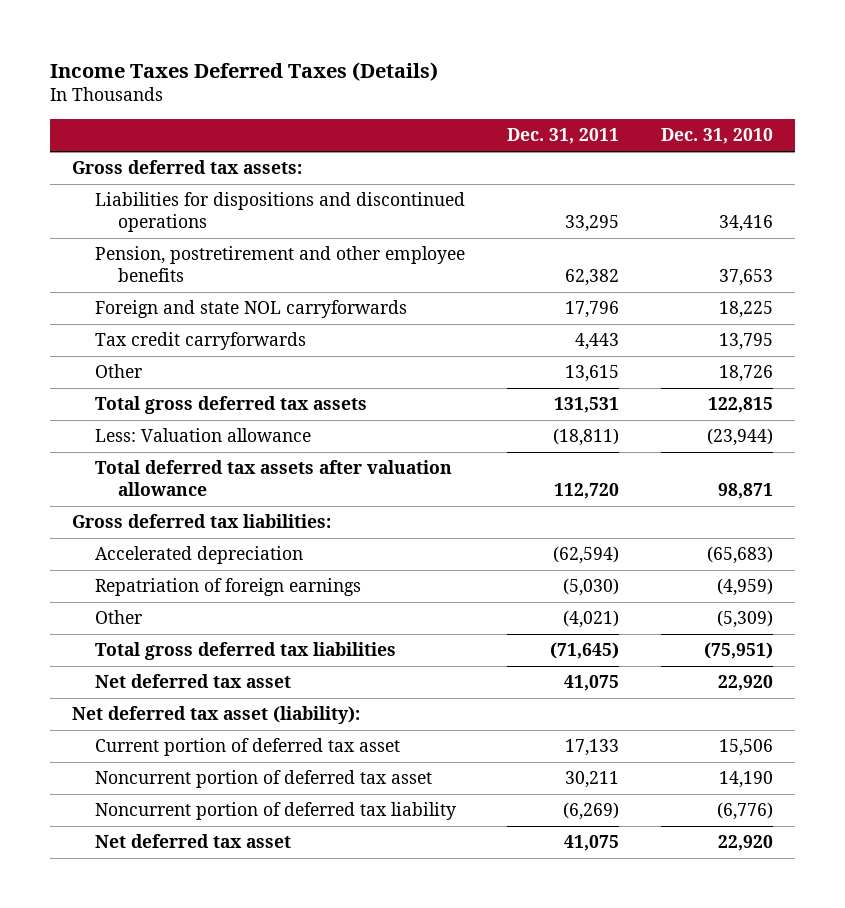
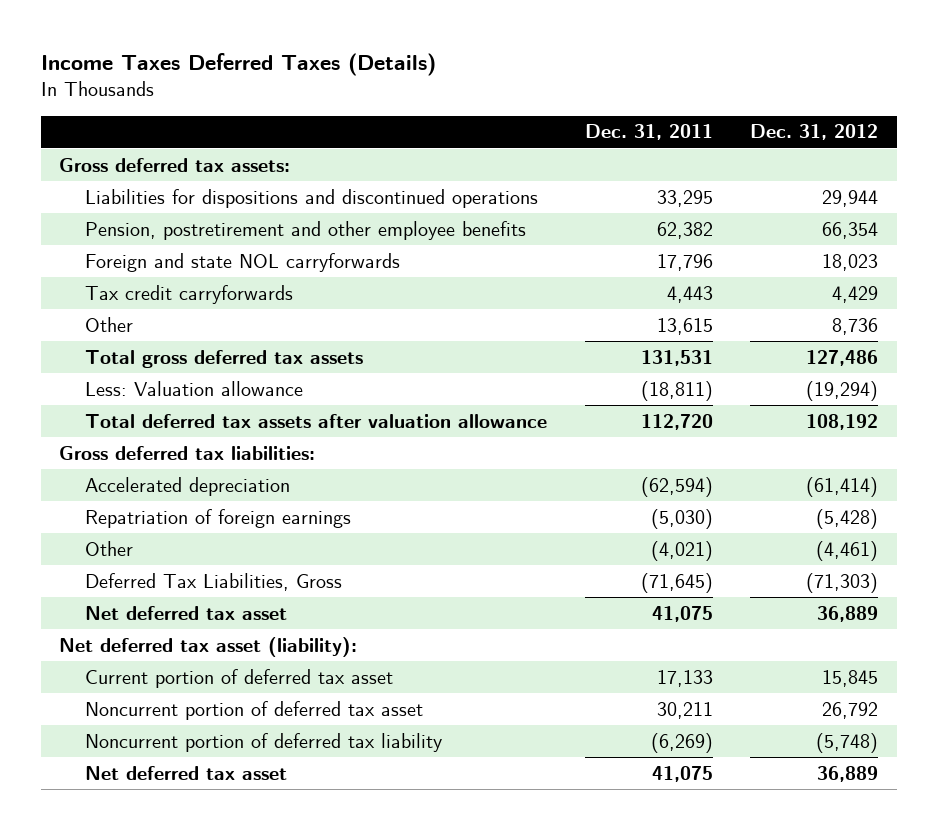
- | Dec. 31, 2011 | Dec. 31, 2010
+ | Dec. 31, 2011 | Dec. 31, 2012
- Total gross deferred tax liabilities | (71,645) | (75,951)
+ Deferred Tax Liabilities, Gross | (71,645) | (71,303)

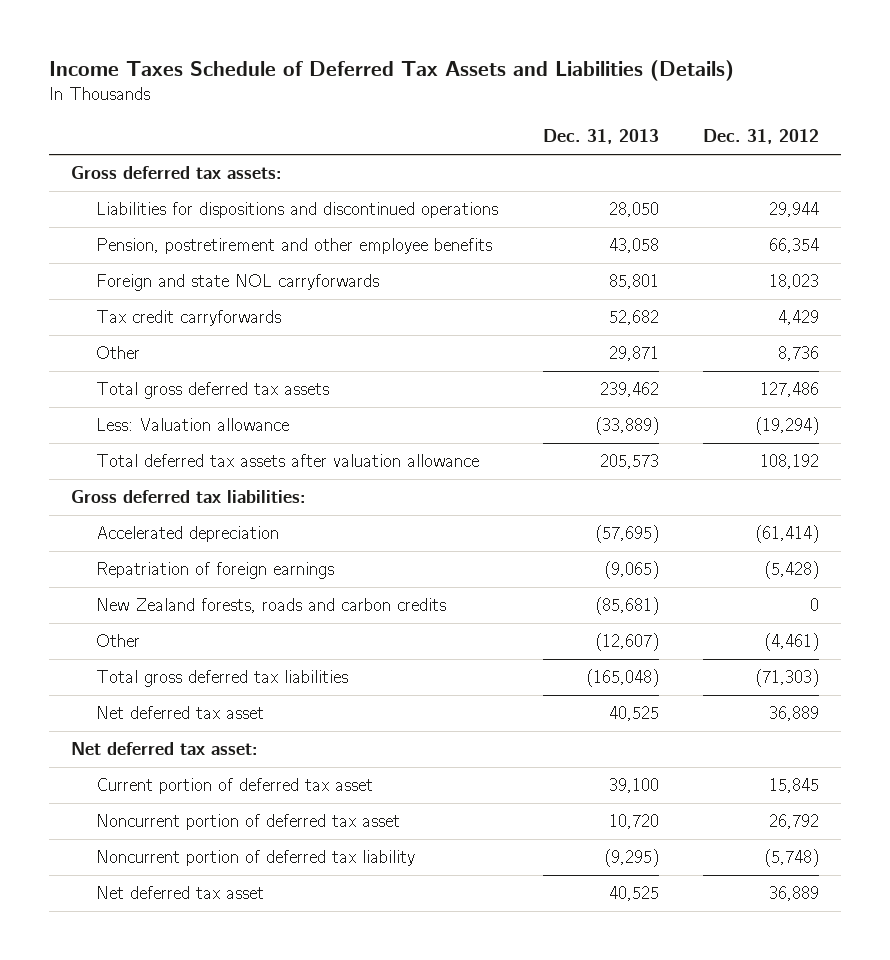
- Income Taxes Deferred Taxes (Details)
+ Income Taxes Schedule of Deferred Tax Assets and Liabilities (Details)
- | Dec. 31, 2011 | Dec. 31, 2012
+ | Dec. 31, 2013 | Dec. 31, 2012
+ New Zealand forests, roads and carbon credits | (85,681) | 0
- Deferred Tax Liabilities, Gross | (71,645) | (71,303)
+ Total gross deferred tax liabilities | (165,048) | (71,303)
- Net deferred tax asset (liability):
+ Net deferred tax asset:

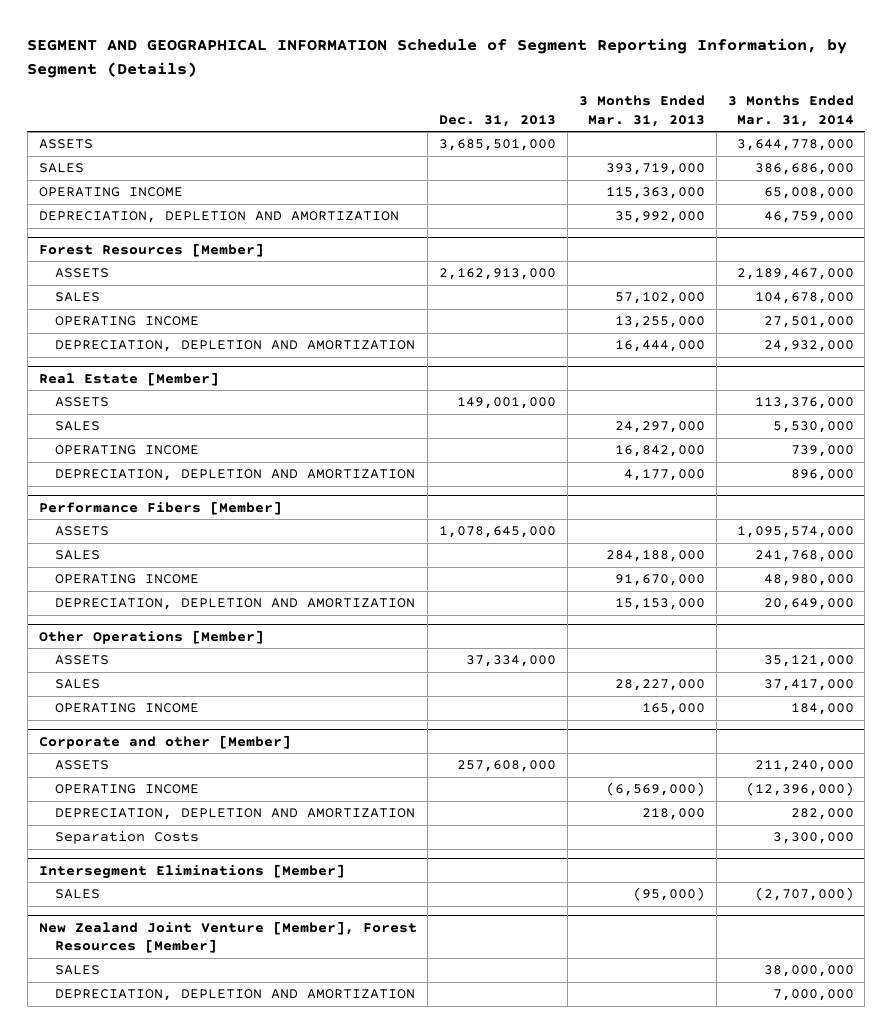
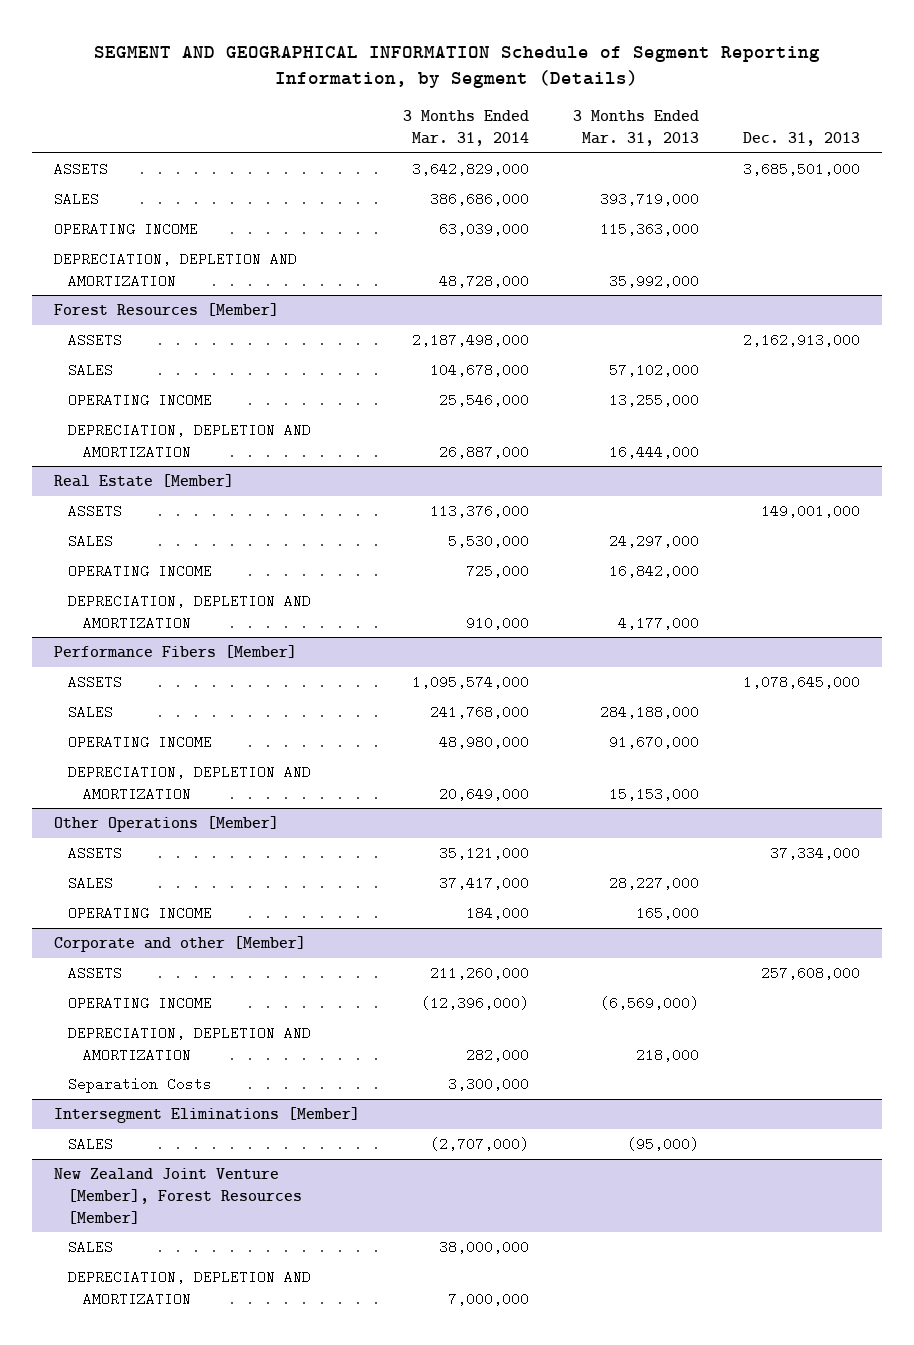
- | Dec. 31, 2013 | 3 Months Ended Mar. 31, 2013 | 3 Months Ended Mar. 31, 2014
+ | 3 Months Ended Mar. 31, 2014 | 3 Months Ended Mar. 31, 2013 | Dec. 31, 2013
- ASSETS | 3,685,501,000 | | 3,644,778,000
+ ASSETS | 3,642,829,000 | | 3,685,501,000
- OPERATING INCOME | | 115,363,000 | 65,008,000
- DEPRECIATION, DEPLETION AND AMORTIZATION | | 35,992,000 | 46,759,000
+ OPERATING INCOME | 63,039,000 | 115,363,000 |
+ DEPRECIATION, DEPLETION AND AMORTIZATION | 48,728,000 | 35,992,000 |
@ Forest Resources [Member]
- ASSETS | 2,162,913,000 | | 2,189,467,000
+ ASSETS | 2,187,498,000 | | 2,162,913,000
- OPERATING INCOME | | 13,255,000 | 27,501,000
- DEPRECIATION, DEPLETION AND AMORTIZATION | | 16,444,000 | 24,932,000
+ OPERATING INCOME | 25,546,000 | 13,255,000 |
+ DEPRECIATION, DEPLETION AND AMORTIZATION | 26,887,000 | 16,444,000 |
@ Real Estate [Member]
- OPERATING INCOME | | 16,842,000 | 739,000
- DEPRECIATION, DEPLETION AND AMORTIZATION | | 4,177,000 | 896,000
+ OPERATING INCOME | 725,000 | 16,842,000 |
+ DEPRECIATION, DEPLETION AND AMORTIZATION | 910,000 | 4,177,000 |
@ Corporate and other [Member]
- ASSETS | 257,608,000 | | 211,240,000
+ ASSETS | 211,260,000 | | 257,608,000

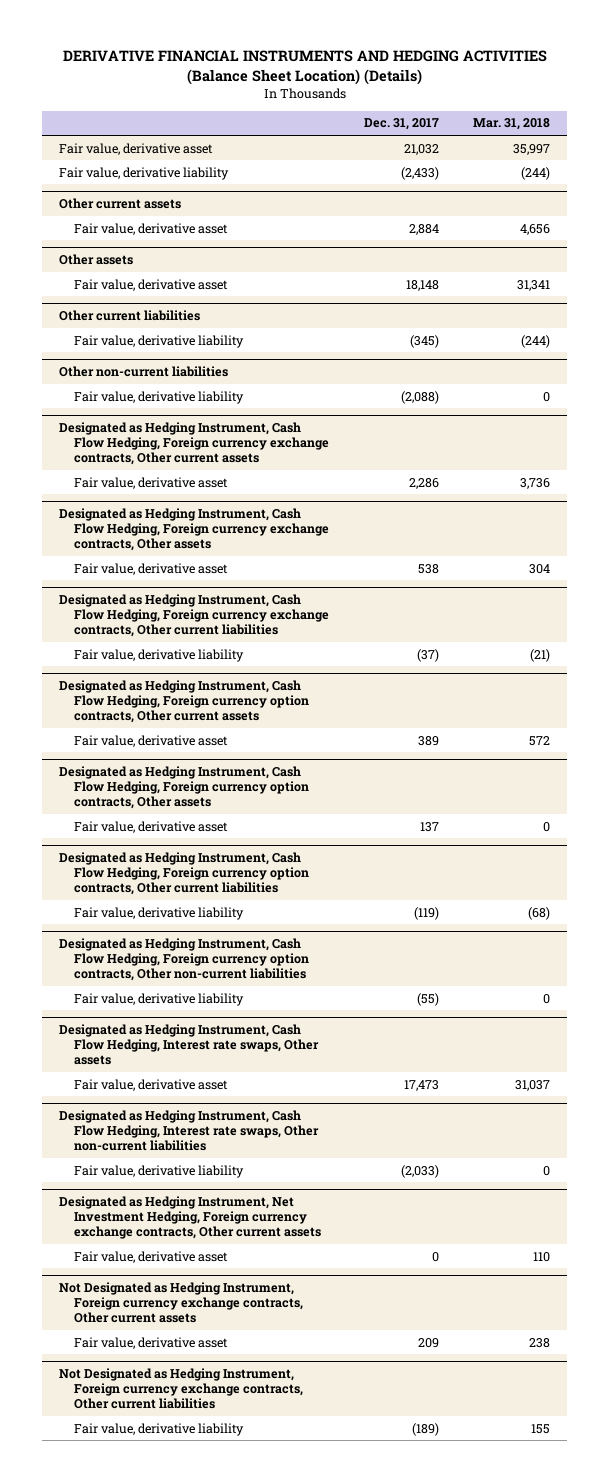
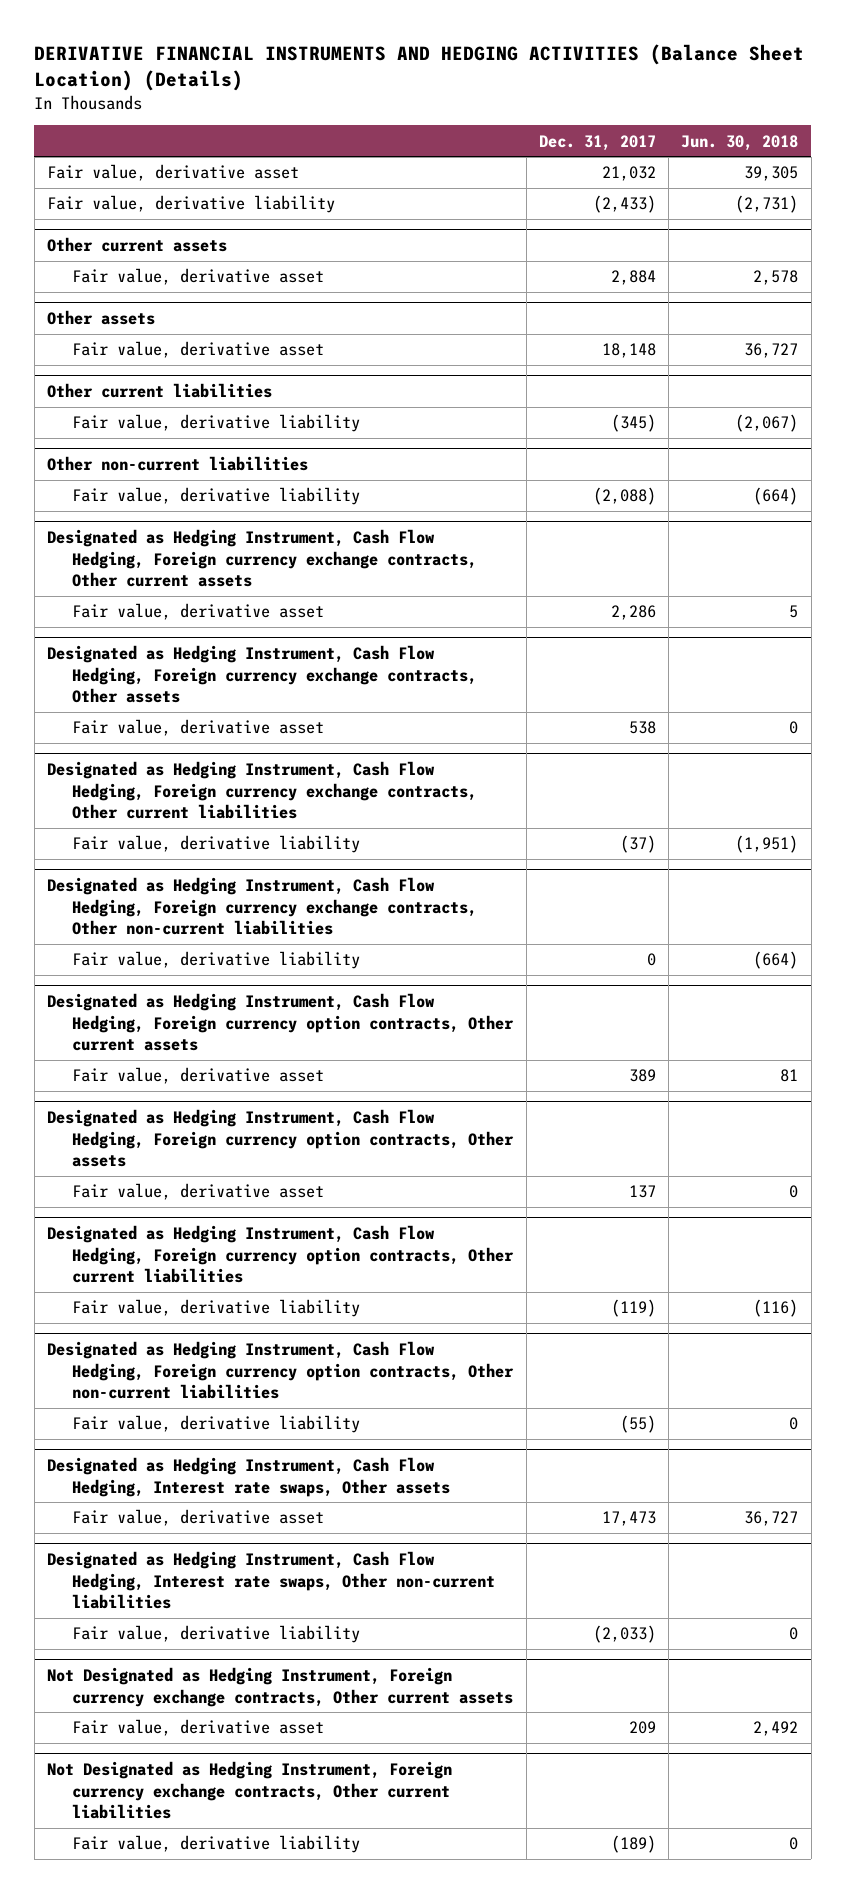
- | Dec. 31, 2017 | Mar. 31, 2018
+ | Dec. 31, 2017 | Jun. 30, 2018
+ Designated as Hedging Instrument, Cash Flow Hedging, Foreign currency exchange contracts, Other non-current liabilities
+ Fair value, derivative liability | 0 | (664)
- Designated as Hedging Instrument, Net Investment Hedging, Foreign currency exchange contracts, Other current assets
- Fair value, derivative asset | 0 | 110

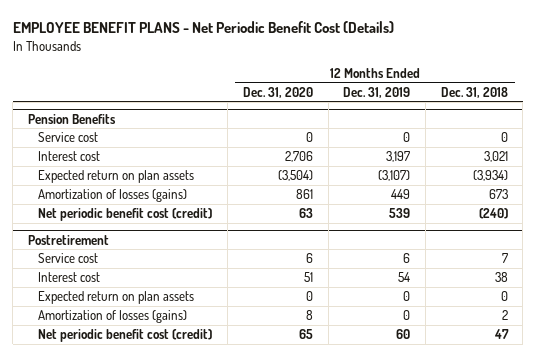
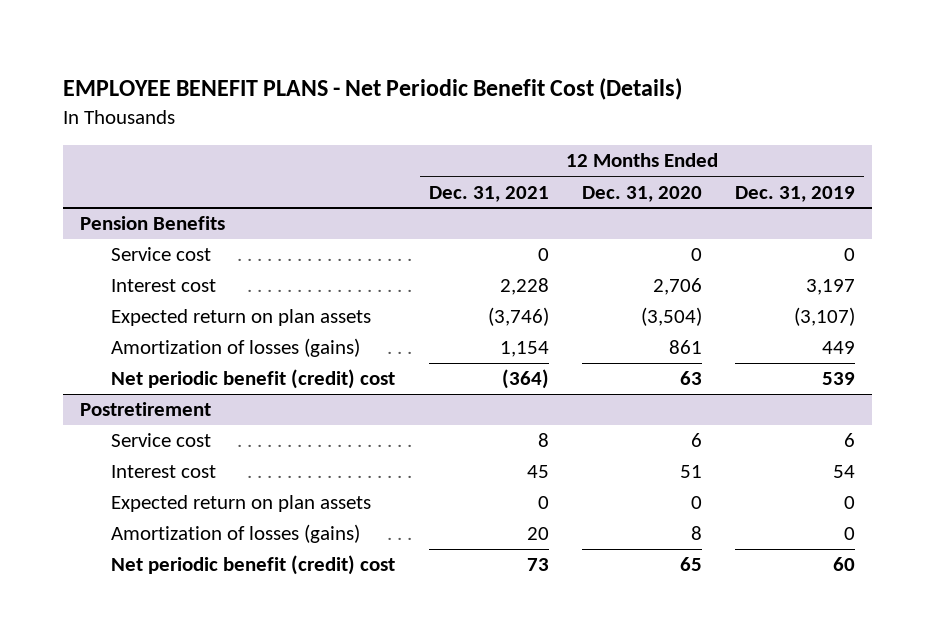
- | 12 Months Ended Dec. 31, 2020 | 12 Months Ended Dec. 31, 2019 | 12 Months Ended Dec. 31, 2018
+ | 12 Months Ended Dec. 31, 2021 | 12 Months Ended Dec. 31, 2020 | 12 Months Ended Dec. 31, 2019
@ Pension Benefits
- Net periodic benefit cost (credit) | 63 | 539 | (240)
+ Net periodic benefit (credit) cost | (364) | 63 | 539
@ Postretirement
- Net periodic benefit cost (credit) | 65 | 60 | 47
+ Net periodic benefit (credit) cost | 73 | 65 | 60

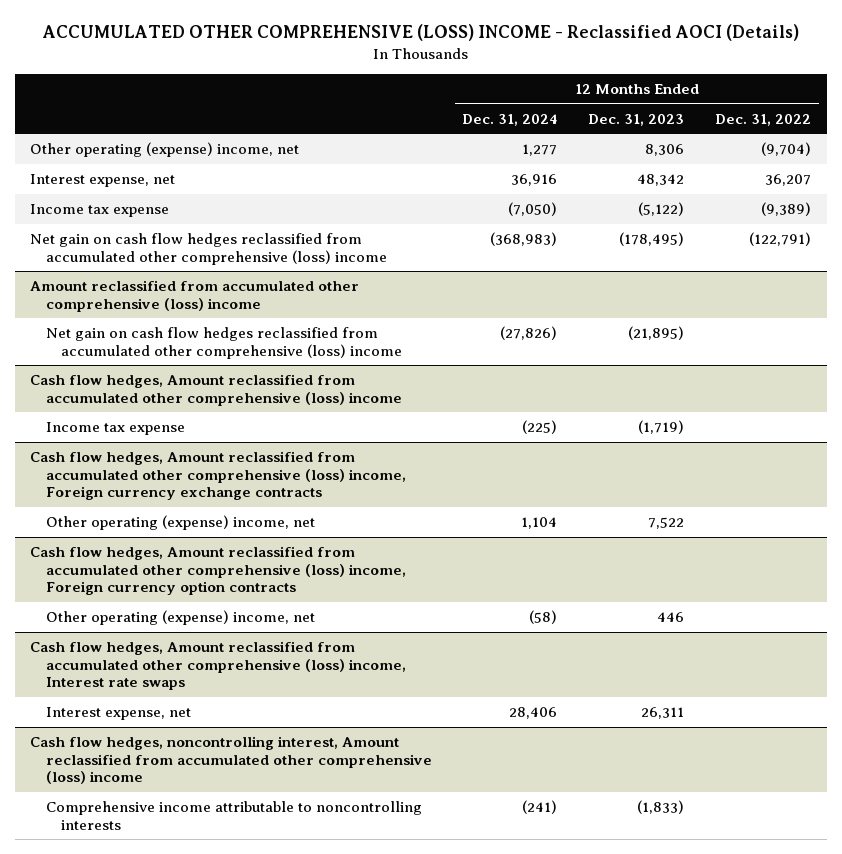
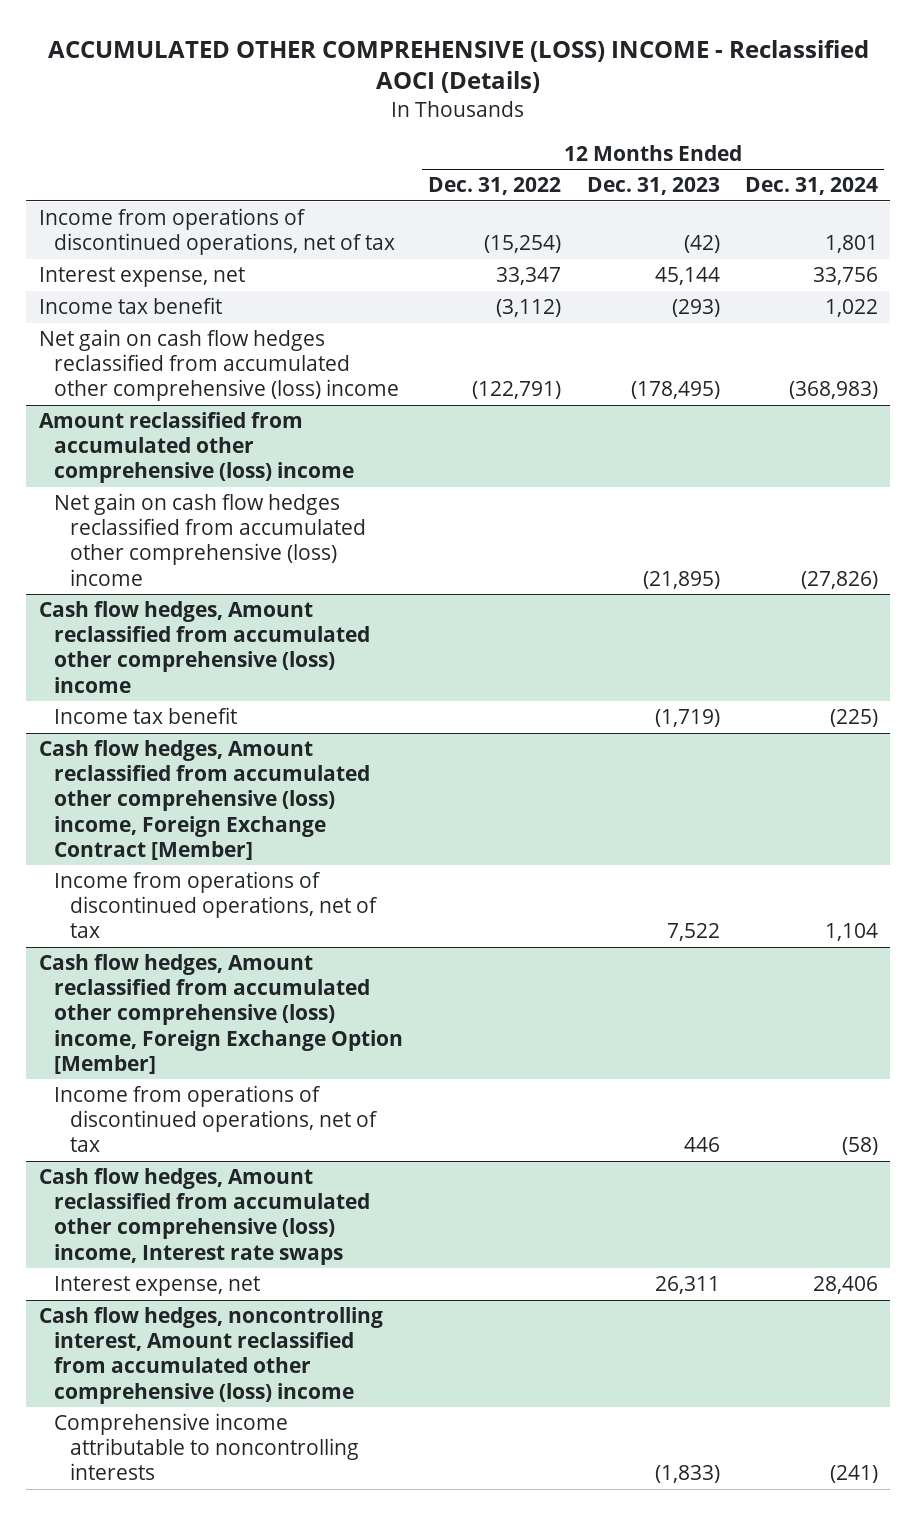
- | 12 Months Ended Dec. 31, 2024 | 12 Months Ended Dec. 31, 2023 | 12 Months Ended Dec. 31, 2022
+ | 12 Months Ended Dec. 31, 2022 | 12 Months Ended Dec. 31, 2023 | 12 Months Ended Dec. 31, 2024
- Other operating (expense) income, net | 1,277 | 8,306 | (9,704)
- Interest expense, net | 36,916 | 48,342 | 36,207
- Income tax expense | (7,050) | (5,122) | (9,389)
+ Income from operations of discontinued operations, net of tax | (15,254) | (42) | 1,801
+ Interest expense, net | 33,347 | 45,144 | 33,756
+ Income tax benefit | (3,112) | (293) | 1,022
@ Cash flow hedges, Amount reclassified from accumulated other comprehensive (loss) income
- Income tax expense | (225) | (1,719) |
- Cash flow hedges, Amount reclassified from accumulated other comprehensive (loss) income, Foreign currency exchange contracts
- Other operating (expense) income, net | 1,104 | 7,522 |
- Cash flow hedges, Amount reclassified from accumulated other comprehensive (loss) income, Foreign currency option contracts
- Other operating (expense) income, net | (58) | 446 |
@ Cash flow hedges, Amount reclassified from accumulated other comprehensive (loss) income
+ Income tax benefit | | (1,719) | (225)
+ Cash flow hedges, Amount reclassified from accumulated other comprehensive (loss) income, Foreign Exchange Contract [Member]
+ Income from operations of discontinued operations, net of tax | | 7,522 | 1,104
+ Cash flow hedges, Amount reclassified from accumulated other comprehensive (loss) income, Foreign Exchange Option [Member]
+ Income from operations of discontinued operations, net of tax | | 446 | (58)

